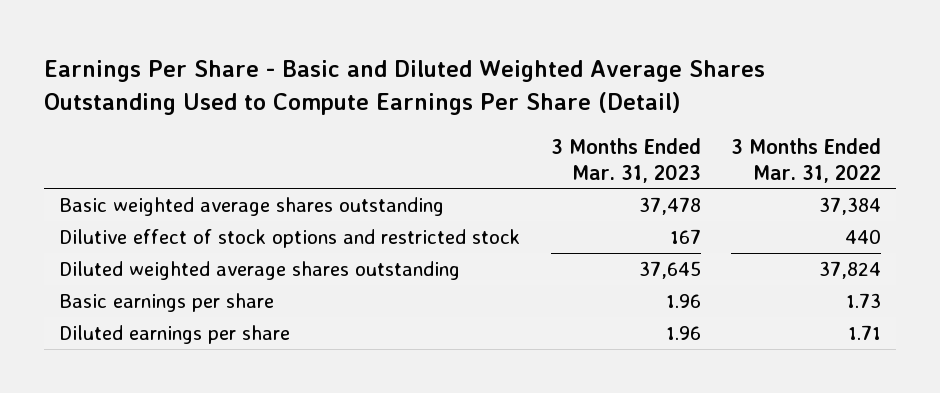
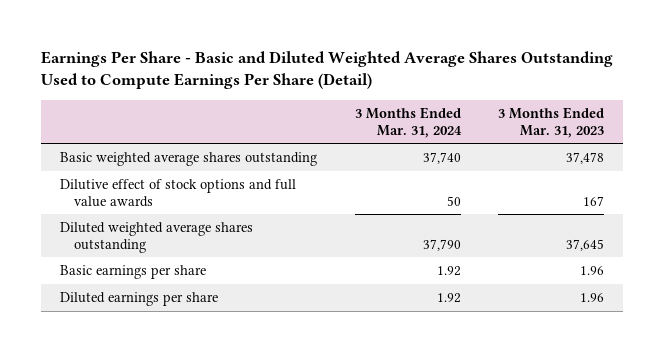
- | 3 Months Ended Mar. 31, 2023 | 3 Months Ended Mar. 31, 2022
+ | 3 Months Ended Mar. 31, 2024 | 3 Months Ended Mar. 31, 2023
- Dilutive effect of stock options and restricted stock | 167 | 440
+ Dilutive effect of stock options and full value awards | 50 | 167

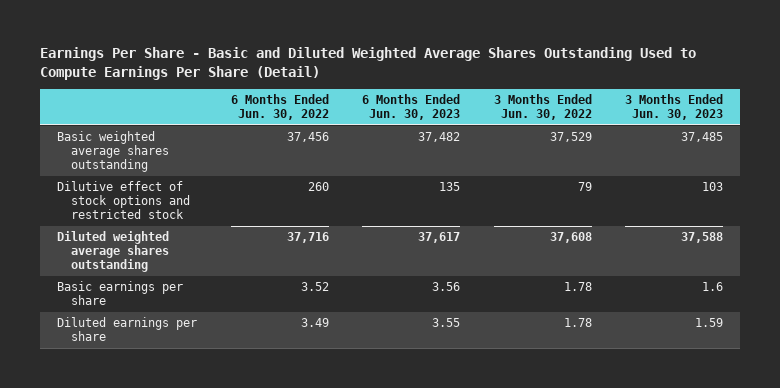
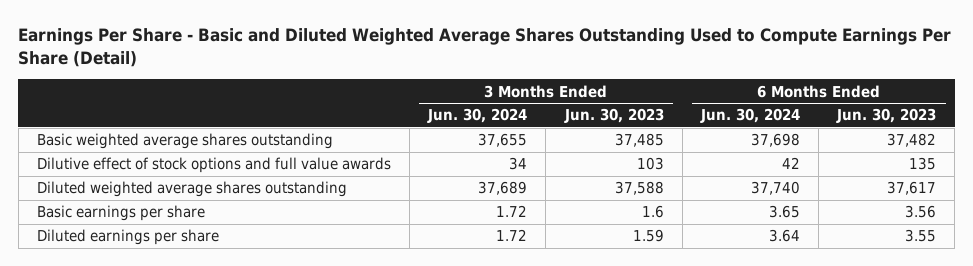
- | 6 Months Ended Jun. 30, 2022 | 6 Months Ended Jun. 30, 2023 | 3 Months Ended Jun. 30, 2022 | 3 Months Ended Jun. 30, 2023
+ | 3 Months Ended Jun. 30, 2024 | 3 Months Ended Jun. 30, 2023 | 6 Months Ended Jun. 30, 2024 | 6 Months Ended Jun. 30, 2023
- Dilutive effect of stock options and restricted stock | 260 | 135 | 79 | 103
+ Dilutive effect of stock options and full value awards | 34 | 103 | 42 | 135

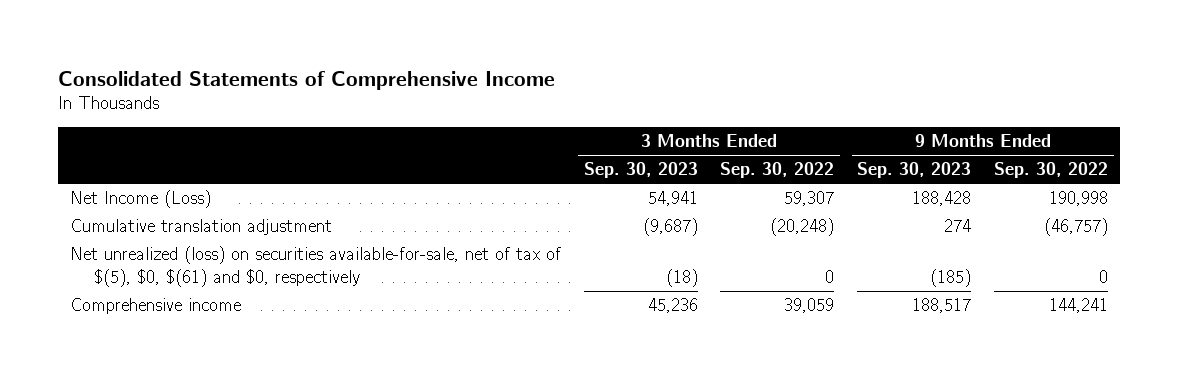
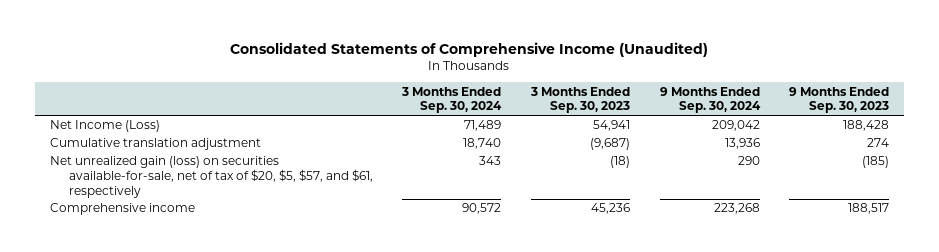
- Consolidated Statements of Comprehensive Income
+ Consolidated Statements of Comprehensive Income (Unaudited)
- | 3 Months Ended Sep. 30, 2023 | 3 Months Ended Sep. 30, 2022 | 9 Months Ended Sep. 30, 2023 | 9 Months Ended Sep. 30, 2022
+ | 3 Months Ended Sep. 30, 2024 | 3 Months Ended Sep. 30, 2023 | 9 Months Ended Sep. 30, 2024 | 9 Months Ended Sep. 30, 2023
- Net unrealized (loss) on securities available-for-sale, net of tax of $(5), $0, $(61) and $0, respectively | (18) | 0 | (185) | 0
+ Net unrealized gain (loss) on securities available-for-sale, net of tax of $20, $5, $57, and $61, respectively | 343 | (18) | 290 | (185)

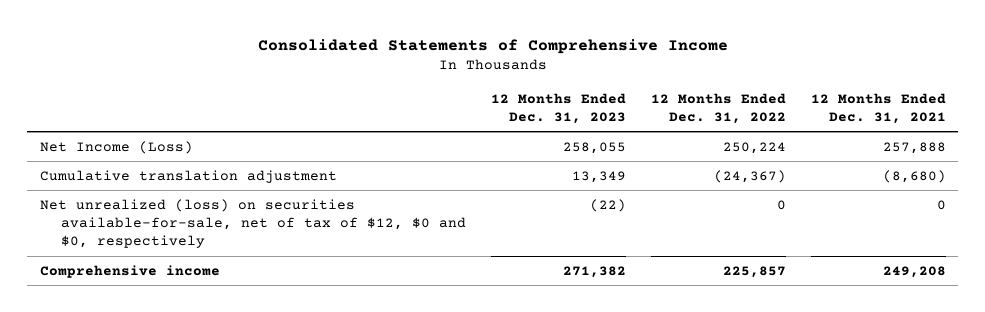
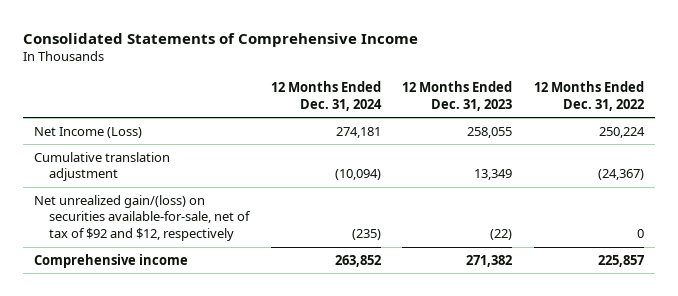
- | 12 Months Ended Dec. 31, 2023 | 12 Months Ended Dec. 31, 2022 | 12 Months Ended Dec. 31, 2021
+ | 12 Months Ended Dec. 31, 2024 | 12 Months Ended Dec. 31, 2023 | 12 Months Ended Dec. 31, 2022
- Net unrealized (loss) on securities available-for-sale, net of tax of $12, $0 and $0, respectively | (22) | 0 | 0
+ Net unrealized gain/(loss) on securities available-for-sale, net of tax of $92 and $12, respectively | (235) | (22) | 0

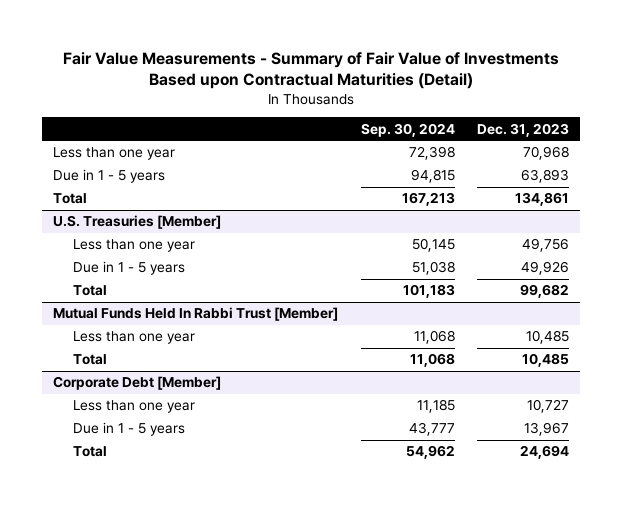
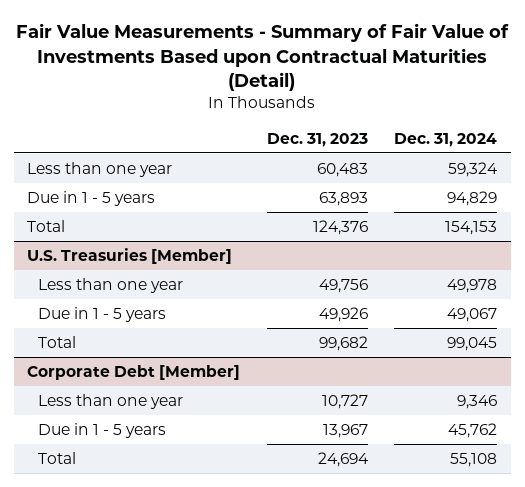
- | Sep. 30, 2024 | Dec. 31, 2023
+ | Dec. 31, 2023 | Dec. 31, 2024
- Less than one year | 72,398 | 70,968
+ Less than one year | 60,483 | 59,324
- Total | 167,213 | 134,861
+ Total | 124,376 | 154,153
- Mutual Funds Held In Rabbi Trust [Member]
- Less than one year | 11,068 | 10,485
- Total | 11,068 | 10,485

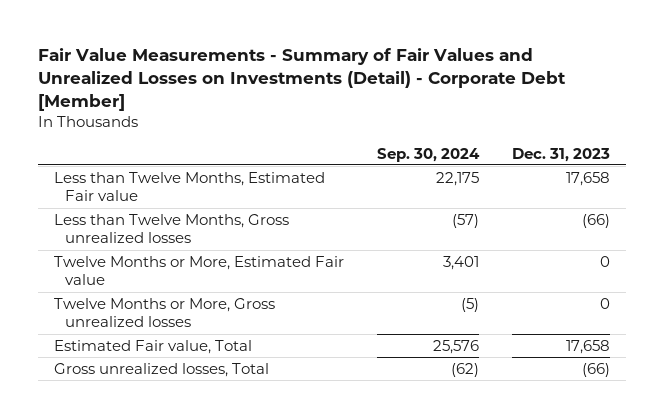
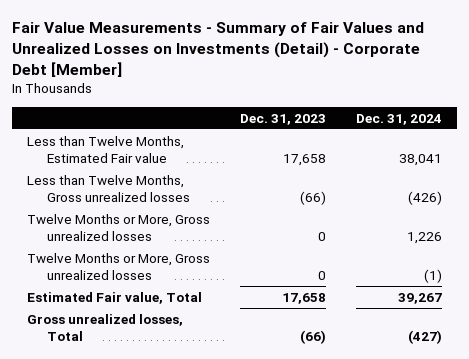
- | Sep. 30, 2024 | Dec. 31, 2023
+ | Dec. 31, 2023 | Dec. 31, 2024
- Twelve Months or More, Estimated Fair value | 3,401 | 0
+ Twelve Months or More, Gross unrealized losses | 0 | (1)

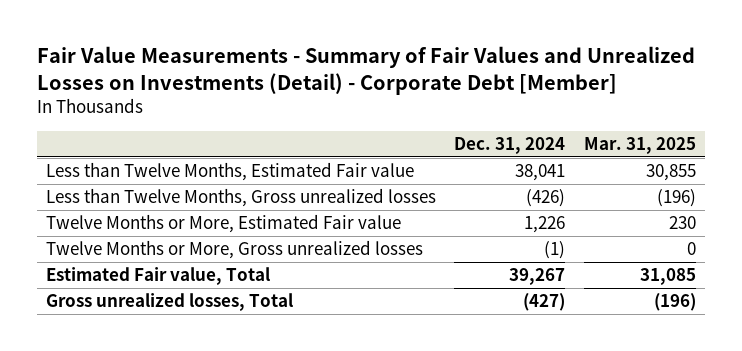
- | Dec. 31, 2023 | Dec. 31, 2024
+ | Dec. 31, 2024 | Mar. 31, 2025
- Twelve Months or More, Gross unrealized losses | 0 | 1,226
+ Twelve Months or More, Estimated Fair value | 1,226 | 230

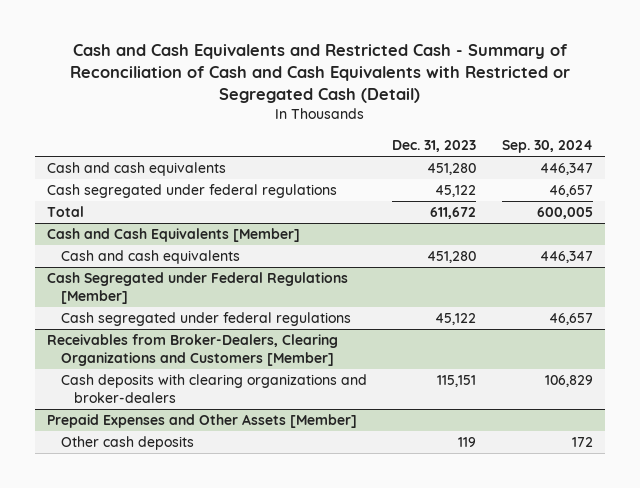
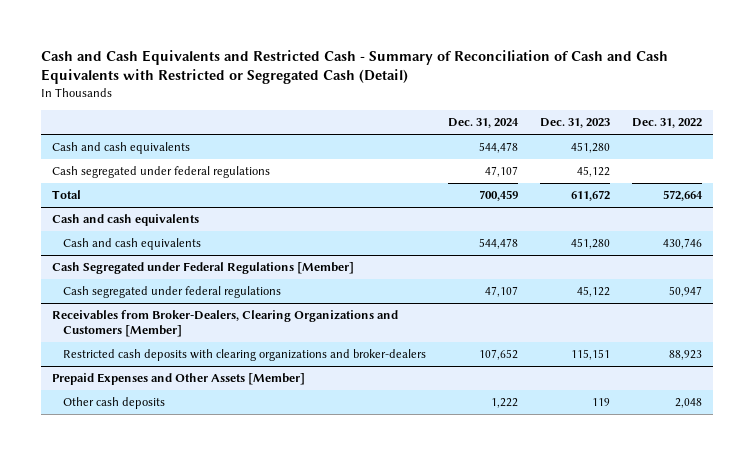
- | Dec. 31, 2023 | Sep. 30, 2024
+ | Dec. 31, 2024 | Dec. 31, 2023 | Dec. 31, 2022
- Cash and Cash Equivalents [Member]
+ Cash and cash equivalents
@ Receivables from Broker-Dealers, Clearing Organizations and Customers [Member]
- Cash deposits with clearing organizations and broker-dealers | 115,151 | 106,829
+ Restricted cash deposits with clearing organizations and broker-dealers | 107,652 | 115,151 | 88,923

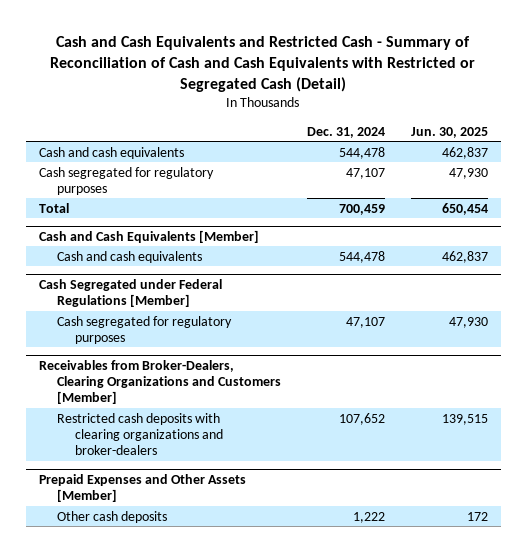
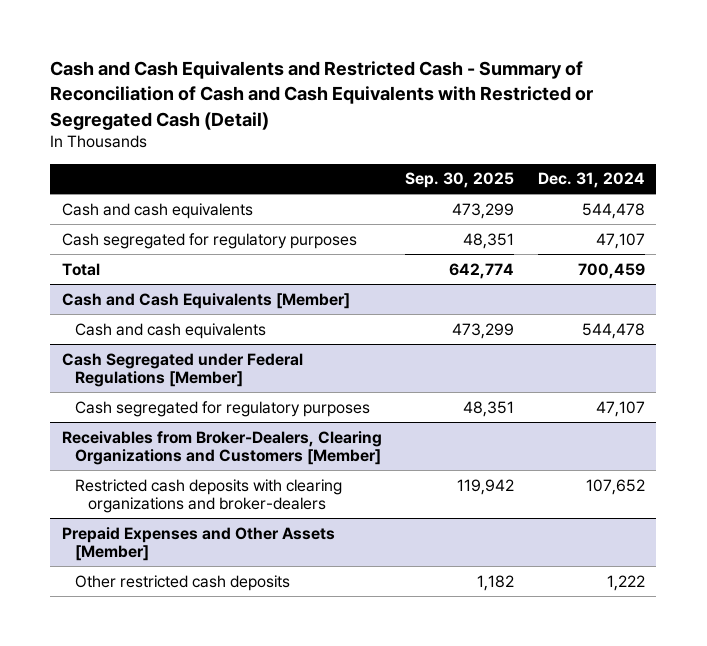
- | Dec. 31, 2024 | Jun. 30, 2025
+ | Sep. 30, 2025 | Dec. 31, 2024
@ Prepaid Expenses and Other Assets [Member]
- Other cash deposits | 1,222 | 172
+ Other restricted cash deposits | 1,182 | 1,222

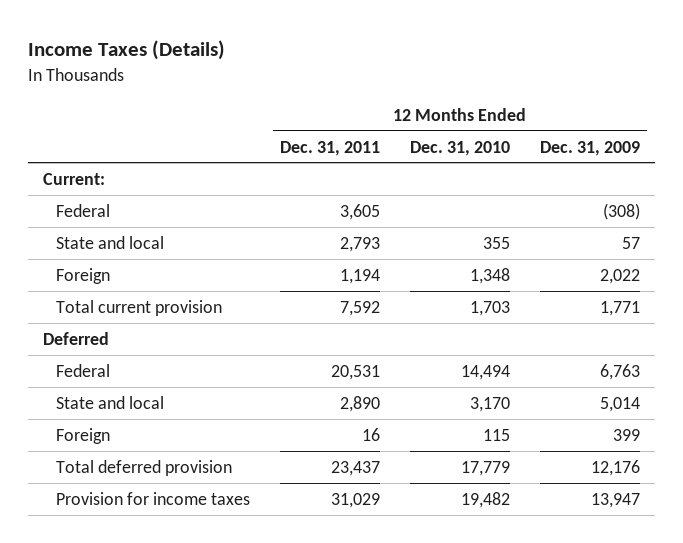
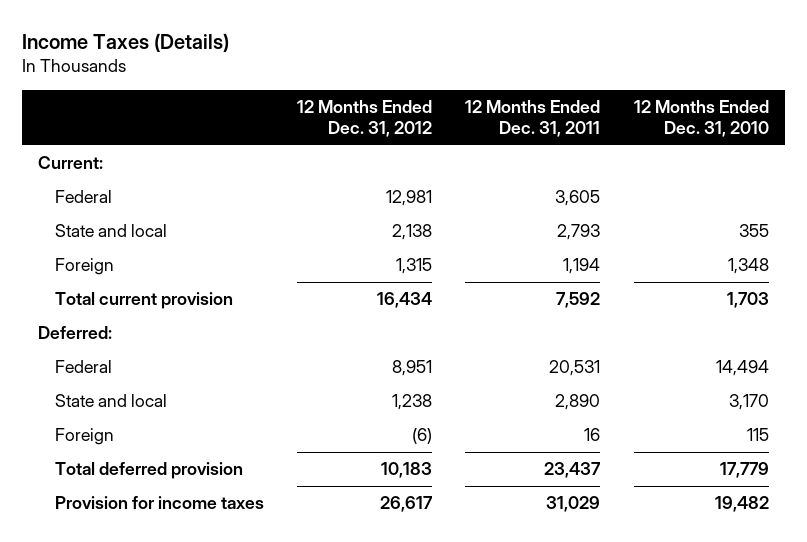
- | 12 Months Ended Dec. 31, 2011 | 12 Months Ended Dec. 31, 2010 | 12 Months Ended Dec. 31, 2009
+ | 12 Months Ended Dec. 31, 2012 | 12 Months Ended Dec. 31, 2011 | 12 Months Ended Dec. 31, 2010
- Deferred
+ Deferred:

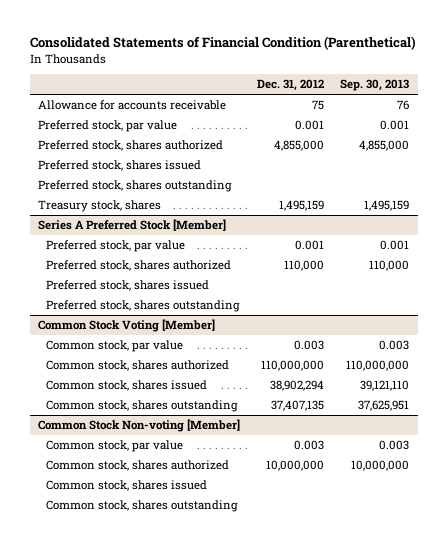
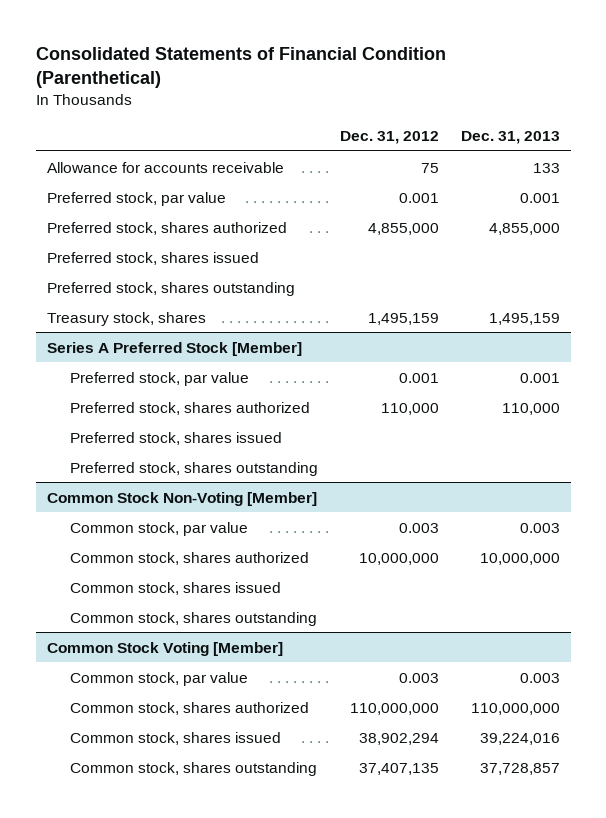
- | Dec. 31, 2012 | Sep. 30, 2013
+ | Dec. 31, 2012 | Dec. 31, 2013
+ Common Stock Non-Voting [Member]
+ Common stock, par value | 0.003 | 0.003
+ Common stock, shares authorized | 10,000,000 | 10,000,000
+ Common stock, shares issued
+ Common stock, shares outstanding
- Common Stock Non-voting [Member]
- Common stock, par value | 0.003 | 0.003
- Common stock, shares authorized | 10,000,000 | 10,000,000
- Common stock, shares issued
- Common stock, shares outstanding

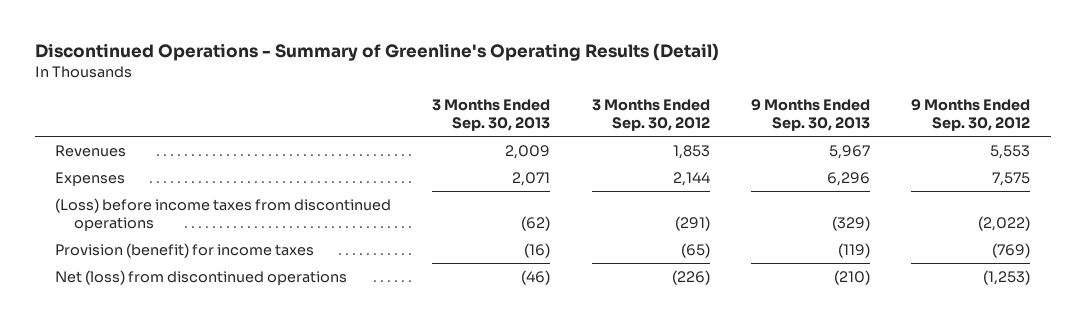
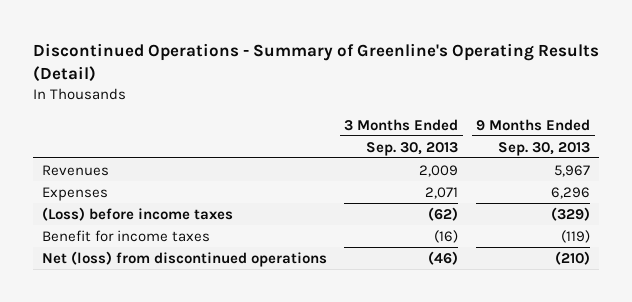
- | 3 Months Ended Sep. 30, 2013 | 3 Months Ended Sep. 30, 2012 | 9 Months Ended Sep. 30, 2013 | 9 Months Ended Sep. 30, 2012
+ | 3 Months Ended Sep. 30, 2013 | 9 Months Ended Sep. 30, 2013
- (Loss) before income taxes from discontinued operations | (62) | (291) | (329) | (2,022)
- Provision (benefit) for income taxes | (16) | (65) | (119) | (769)
+ (Loss) before income taxes | (62) | (329)
+ Benefit for income taxes | (16) | (119)

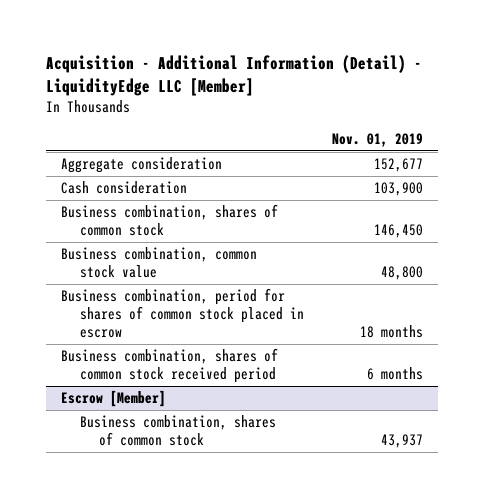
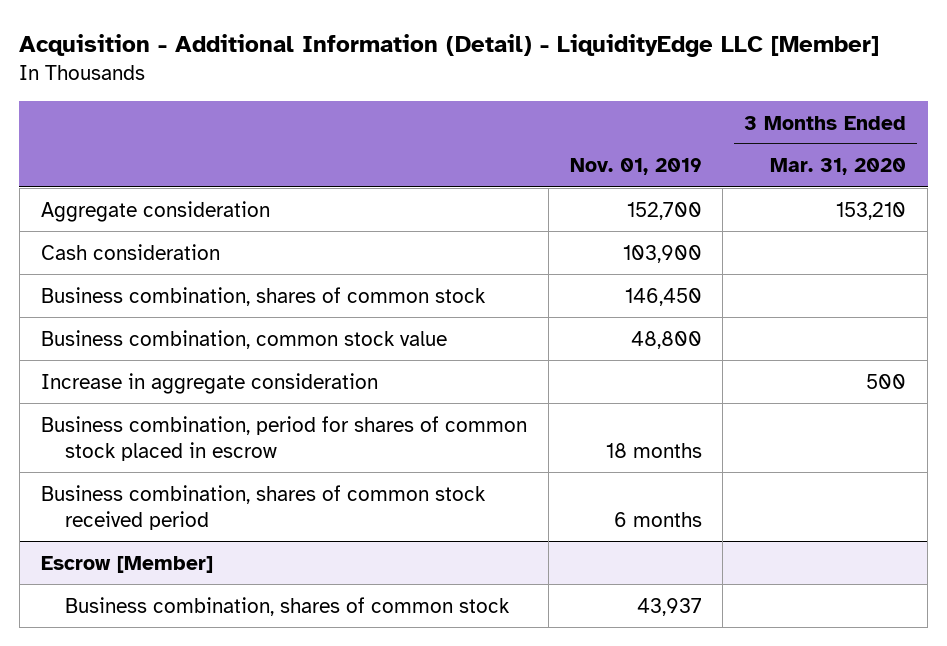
- | Nov. 01, 2019
+ | Nov. 01, 2019 | 3 Months Ended Mar. 31, 2020
- Aggregate consideration | 152,677
+ Aggregate consideration | 152,700 | 153,210
+ Increase in aggregate consideration | | 500

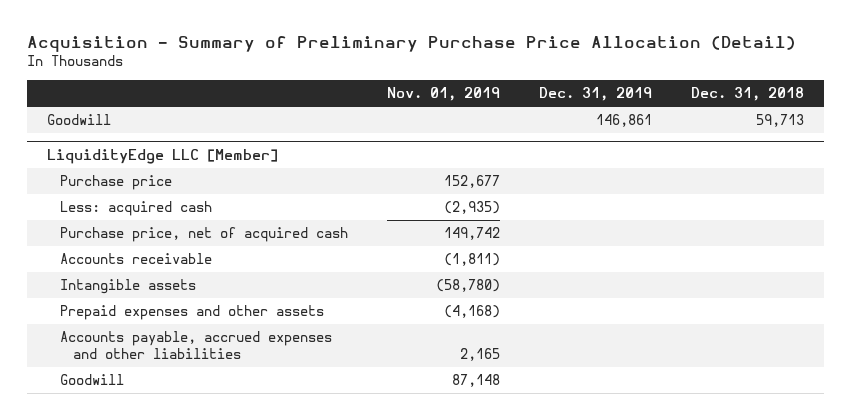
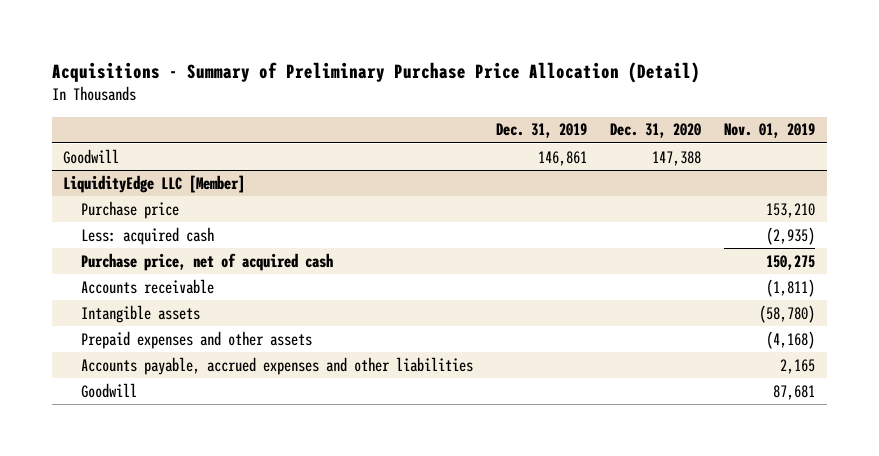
- Acquisition - Summary of Preliminary Purchase Price Allocation (Detail)
+ Acquisitions - Summary of Preliminary Purchase Price Allocation (Detail)
- | Nov. 01, 2019 | Dec. 31, 2019 | Dec. 31, 2018
+ | Dec. 31, 2019 | Dec. 31, 2020 | Nov. 01, 2019
@ LiquidityEdge LLC [Member]
- Purchase price | 152,677 | |
+ Purchase price | | | 153,210
- Purchase price, net of acquired cash | 149,742 | |
+ Purchase price, net of acquired cash | | | 150,275
- Goodwill | 87,148 | |
+ Goodwill | | | 87,681

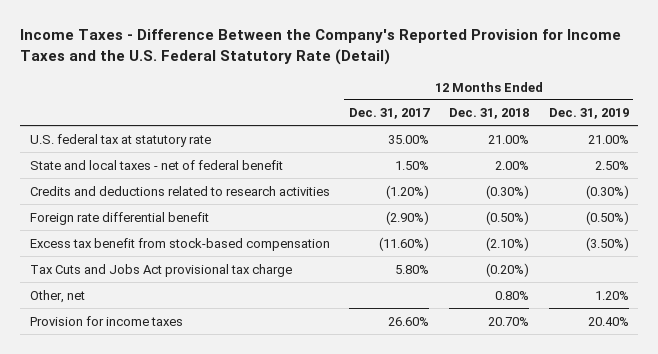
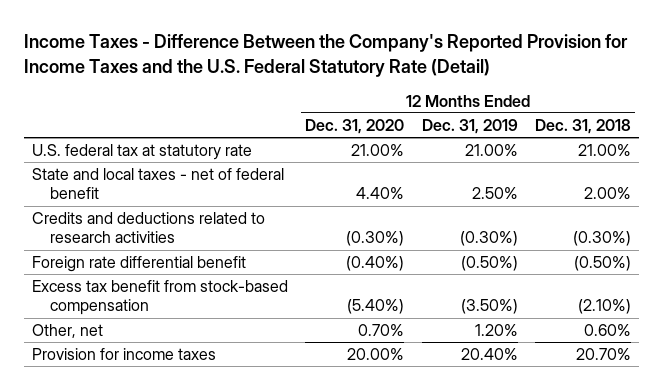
- | 12 Months Ended Dec. 31, 2017 | 12 Months Ended Dec. 31, 2018 | 12 Months Ended Dec. 31, 2019
+ | 12 Months Ended Dec. 31, 2020 | 12 Months Ended Dec. 31, 2019 | 12 Months Ended Dec. 31, 2018
- Tax Cuts and Jobs Act provisional tax charge | 5.80% | (0.20%) |
- Other, net | | 0.80% | 1.20%
+ Other, net | 0.70% | 1.20% | 0.60%

